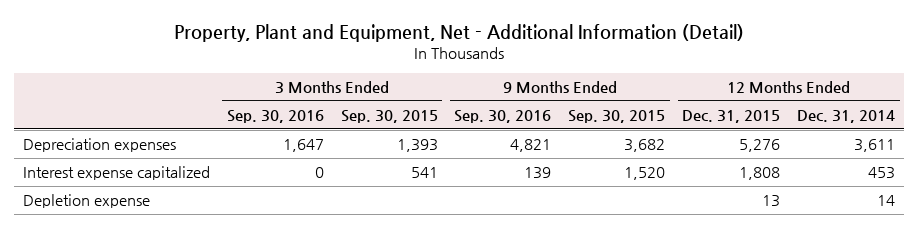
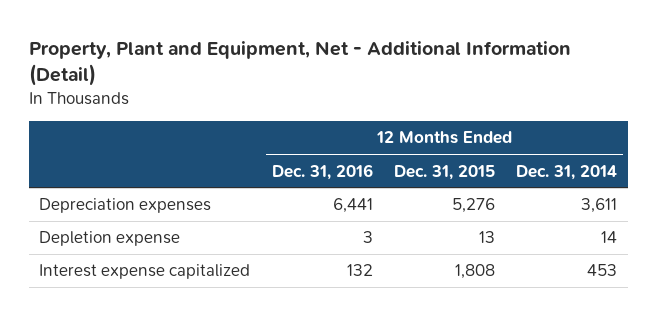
- | 3 Months Ended Sep. 30, 2016 | 3 Months Ended Sep. 30, 2015 | 9 Months Ended Sep. 30, 2016 | 9 Months Ended Sep. 30, 2015 | 12 Months Ended Dec. 31, 2015 | 12 Months Ended Dec. 31, 2014
+ | 12 Months Ended Dec. 31, 2016 | 12 Months Ended Dec. 31, 2015 | 12 Months Ended Dec. 31, 2014
moved down: Interest expense capitalized | 132 | 1,808 | 453

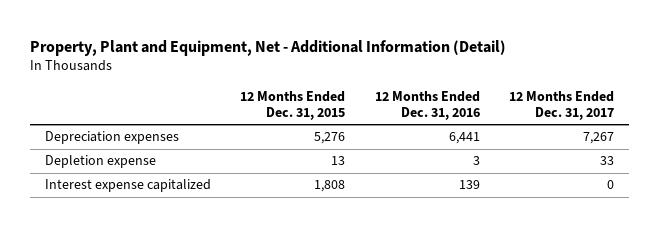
- | 12 Months Ended Dec. 31, 2016 | 12 Months Ended Dec. 31, 2015 | 12 Months Ended Dec. 31, 2014
+ | 12 Months Ended Dec. 31, 2015 | 12 Months Ended Dec. 31, 2016 | 12 Months Ended Dec. 31, 2017
- Interest expense capitalized | 132 | 1,808 | 453
+ Interest expense capitalized | 1,808 | 139 | 0

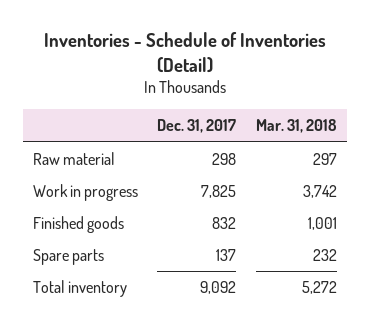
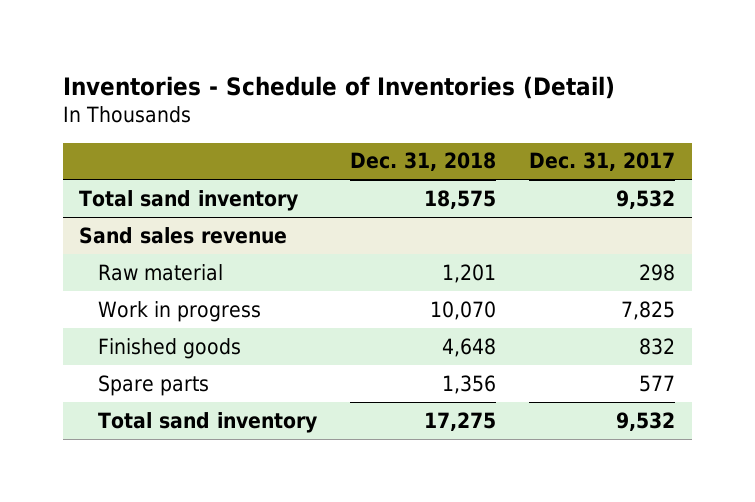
- | Dec. 31, 2017 | Mar. 31, 2018
+ | Dec. 31, 2018 | Dec. 31, 2017
+ Total sand inventory | 18,575 | 9,532
+ Sand sales revenue
- Spare parts | 137 | 232
- Total inventory | 9,092 | 5,272
+ Spare parts | 1,356 | 577
+ Total sand inventory | 17,275 | 9,532

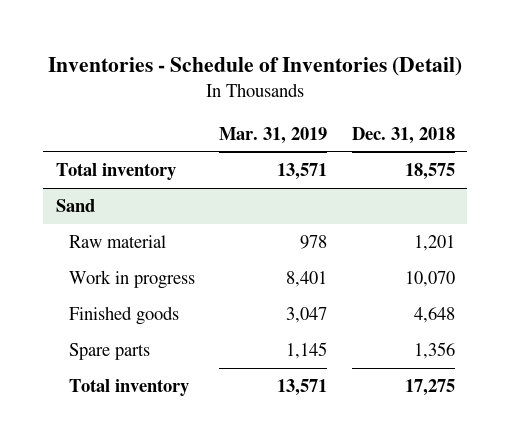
- | Dec. 31, 2018 | Dec. 31, 2017
+ | Mar. 31, 2019 | Dec. 31, 2018
- Total sand inventory | 18,575 | 9,532
- Sand sales revenue
+ Total inventory | 13,571 | 18,575
+ Sand
- Total sand inventory | 17,275 | 9,532
+ Total inventory | 13,571 | 17,275

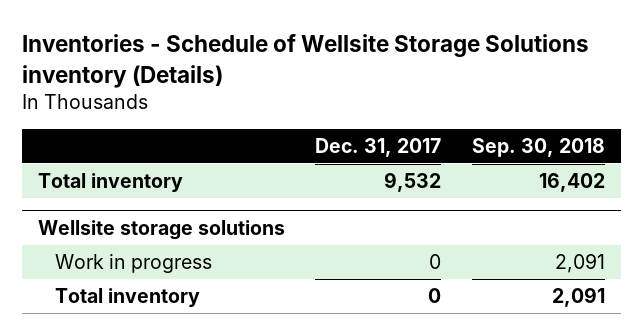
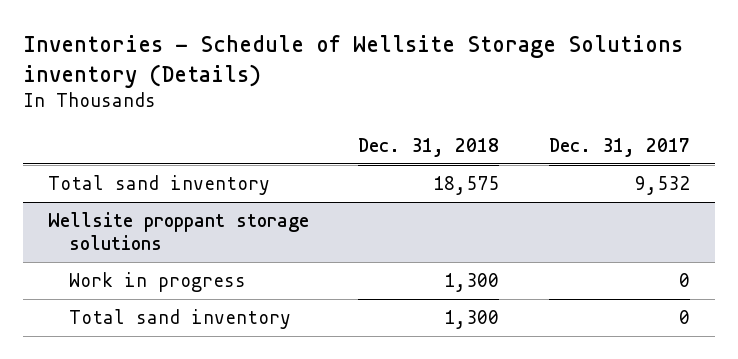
- | Dec. 31, 2017 | Sep. 30, 2018
+ | Dec. 31, 2018 | Dec. 31, 2017
- Total inventory | 9,532 | 16,402
- Wellsite storage solutions
+ Total sand inventory | 18,575 | 9,532
+ Wellsite proppant storage solutions
- Total inventory | 0 | 2,091
+ Total sand inventory | 1,300 | 0

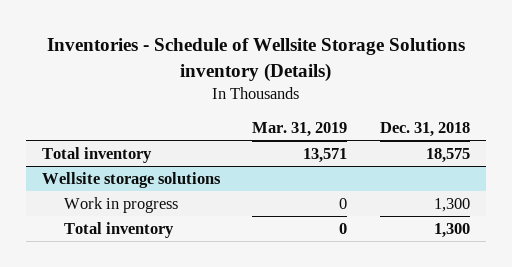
- | Dec. 31, 2018 | Dec. 31, 2017
+ | Mar. 31, 2019 | Dec. 31, 2018
- Total sand inventory | 18,575 | 9,532
- Wellsite proppant storage solutions
+ Total inventory | 13,571 | 18,575
+ Wellsite storage solutions
- Total sand inventory | 1,300 | 0
+ Total inventory | 0 | 1,300

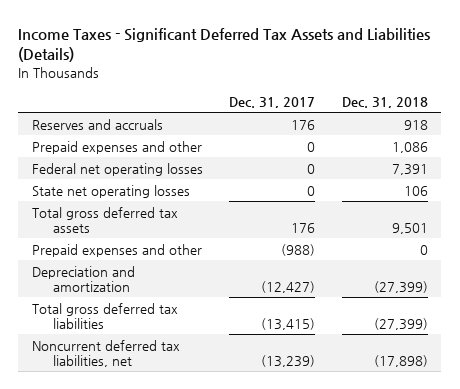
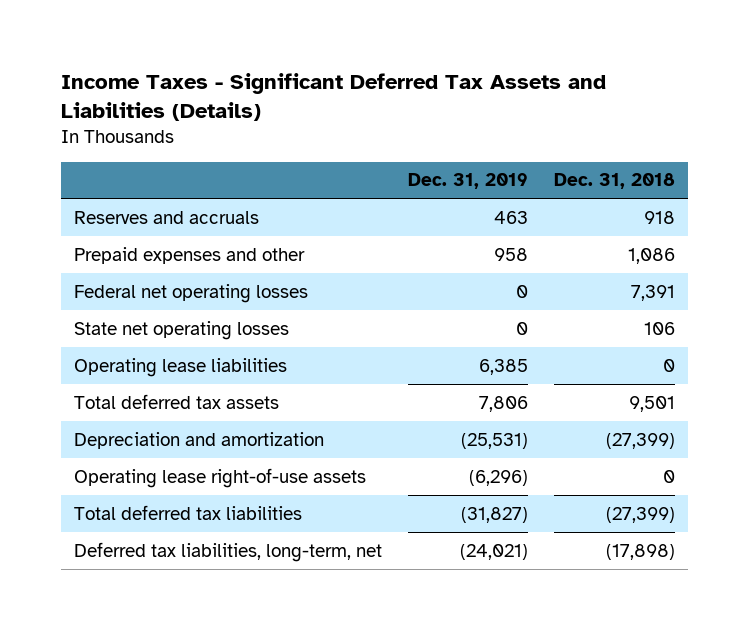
- | Dec. 31, 2017 | Dec. 31, 2018
+ | Dec. 31, 2019 | Dec. 31, 2018
- Total gross deferred tax assets | 176 | 9,501
- Prepaid expenses and other | (988) | 0
+ Operating lease liabilities | 6,385 | 0
+ Total deferred tax assets | 7,806 | 9,501
- Total gross deferred tax liabilities | (13,415) | (27,399)
- Noncurrent deferred tax liabilities, net | (13,239) | (17,898)
+ Operating lease right-of-use assets | (6,296) | 0
+ Total deferred tax liabilities | (31,827) | (27,399)
+ Deferred tax liabilities, long-term, net | (24,021) | (17,898)

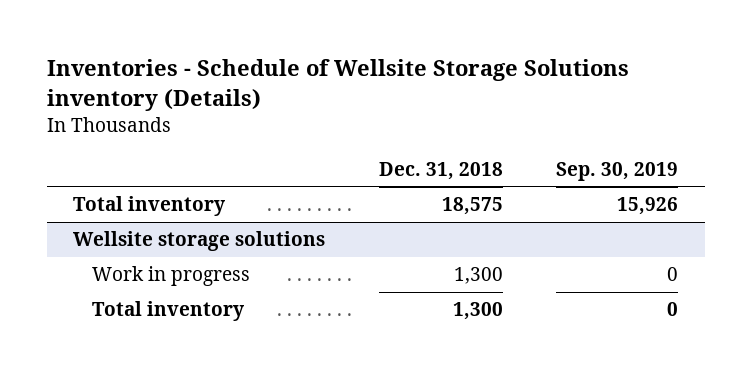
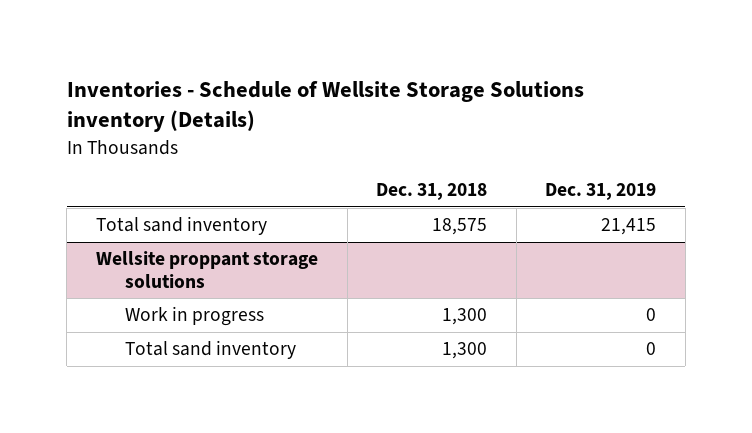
- | Dec. 31, 2018 | Sep. 30, 2019
+ | Dec. 31, 2018 | Dec. 31, 2019
- Total inventory | 18,575 | 15,926
- Wellsite storage solutions
+ Total sand inventory | 18,575 | 21,415
+ Wellsite proppant storage solutions
- Total inventory | 1,300 | 0
+ Total sand inventory | 1,300 | 0

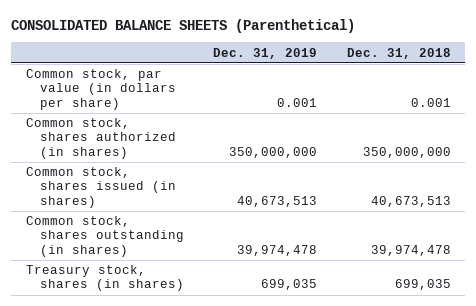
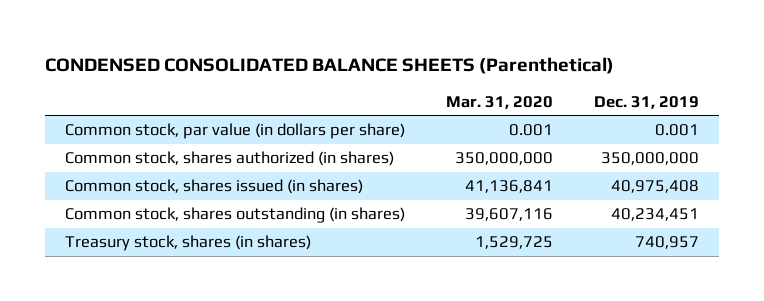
- CONSOLIDATED BALANCE SHEETS (Parenthetical)
+ CONDENSED CONSOLIDATED BALANCE SHEETS (Parenthetical)
- | Dec. 31, 2019 | Dec. 31, 2018
+ | Mar. 31, 2020 | Dec. 31, 2019
- Common stock, shares issued (in shares) | 40,673,513 | 40,673,513
- Common stock, shares outstanding (in shares) | 39,974,478 | 39,974,478
- Treasury stock, shares (in shares) | 699,035 | 699,035
+ Common stock, shares issued (in shares) | 41,136,841 | 40,975,408
+ Common stock, shares outstanding (in shares) | 39,607,116 | 40,234,451
+ Treasury stock, shares (in shares) | 1,529,725 | 740,957

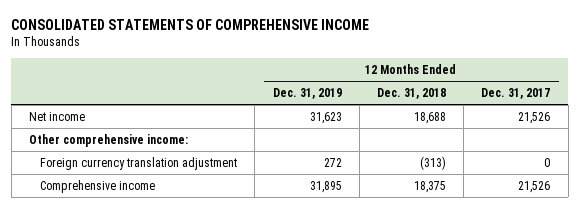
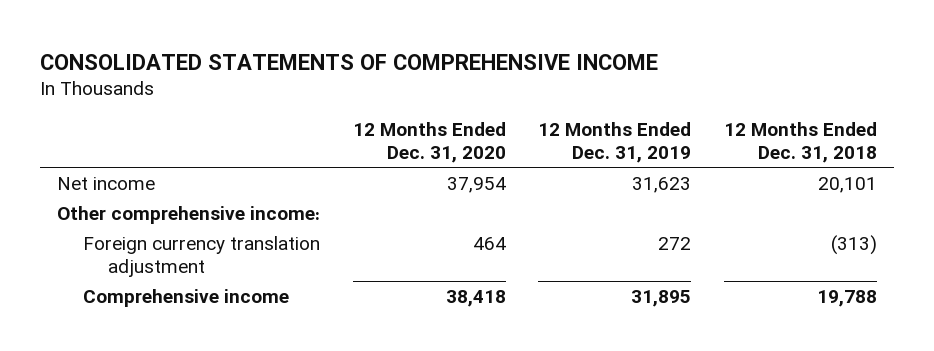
- | 12 Months Ended Dec. 31, 2019 | 12 Months Ended Dec. 31, 2018 | 12 Months Ended Dec. 31, 2017
+ | 12 Months Ended Dec. 31, 2020 | 12 Months Ended Dec. 31, 2019 | 12 Months Ended Dec. 31, 2018
- Net income | 31,623 | 18,688 | 21,526
+ Net income | 37,954 | 31,623 | 20,101
- Comprehensive income | 31,895 | 18,375 | 21,526
+ Comprehensive income | 38,418 | 31,895 | 19,788

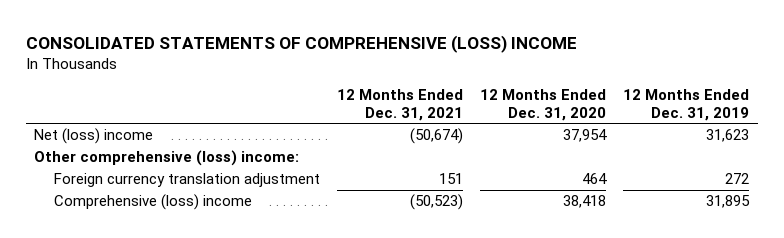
- CONSOLIDATED STATEMENTS OF COMPREHENSIVE INCOME
+ CONSOLIDATED STATEMENTS OF COMPREHENSIVE (LOSS) INCOME
- | 12 Months Ended Dec. 31, 2020 | 12 Months Ended Dec. 31, 2019 | 12 Months Ended Dec. 31, 2018
+ | 12 Months Ended Dec. 31, 2021 | 12 Months Ended Dec. 31, 2020 | 12 Months Ended Dec. 31, 2019
- Net income | 37,954 | 31,623 | 20,101
- Other comprehensive income:
+ Net (loss) income | (50,674) | 37,954 | 31,623
+ Other comprehensive (loss) income:
- Comprehensive income | 38,418 | 31,895 | 19,788
+ Comprehensive (loss) income | (50,523) | 38,418 | 31,895

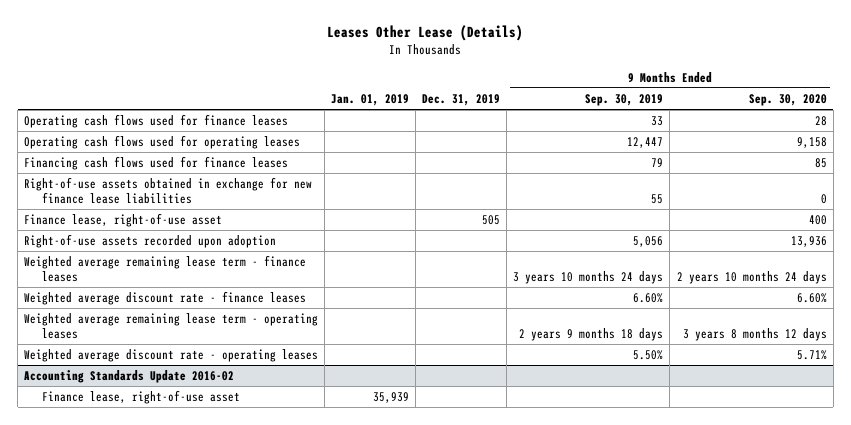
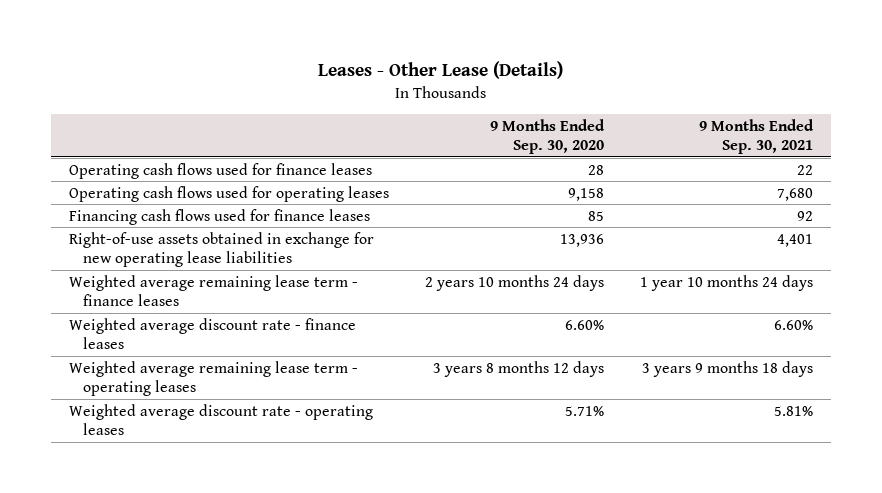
- Leases Other Lease (Details)
+ Leases - Other Lease (Details)
- | Jan. 01, 2019 | Dec. 31, 2019 | 9 Months Ended Sep. 30, 2019 | 9 Months Ended Sep. 30, 2020
+ | 9 Months Ended Sep. 30, 2020 | 9 Months Ended Sep. 30, 2021
- Right-of-use assets obtained in exchange for new finance lease liabilities | | | 55 | 0
- Finance lease, right-of-use asset | | 505 | | 400
- Right-of-use assets recorded upon adoption | | | 5,056 | 13,936
+ Right-of-use assets obtained in exchange for new operating lease liabilities | 13,936 | 4,401
- Accounting Standards Update 2016-02
- Finance lease, right-of-use asset | 35,939 | | |

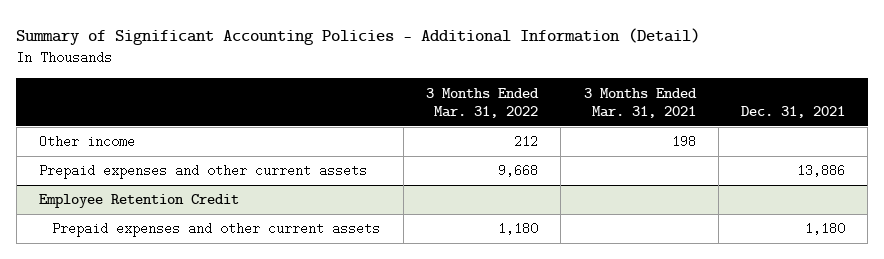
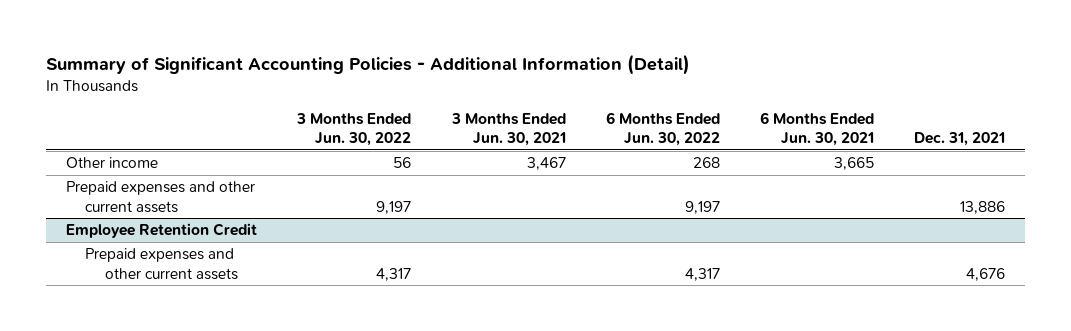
- | 3 Months Ended Mar. 31, 2022 | 3 Months Ended Mar. 31, 2021 | Dec. 31, 2021
+ | 3 Months Ended Jun. 30, 2022 | 3 Months Ended Jun. 30, 2021 | 6 Months Ended Jun. 30, 2022 | 6 Months Ended Jun. 30, 2021 | Dec. 31, 2021
@ Employee Retention Credit
- Prepaid expenses and other current assets | 1,180 | | 1,180
+ Prepaid expenses and other current assets | 4,317 | | 4,317 | | 4,676

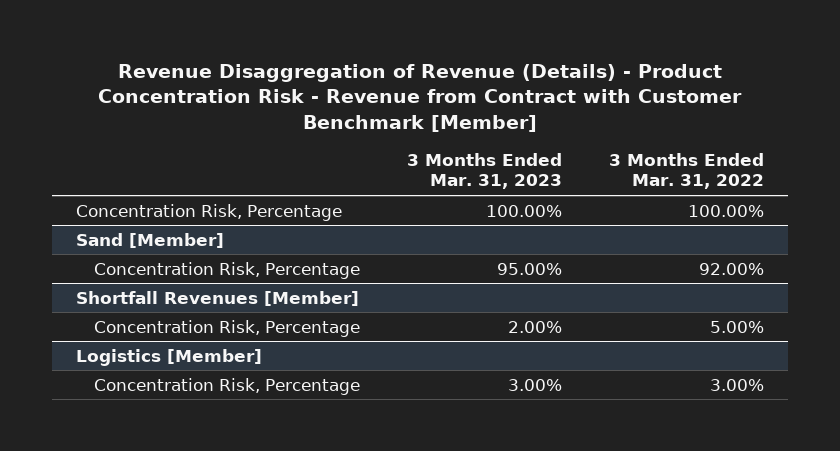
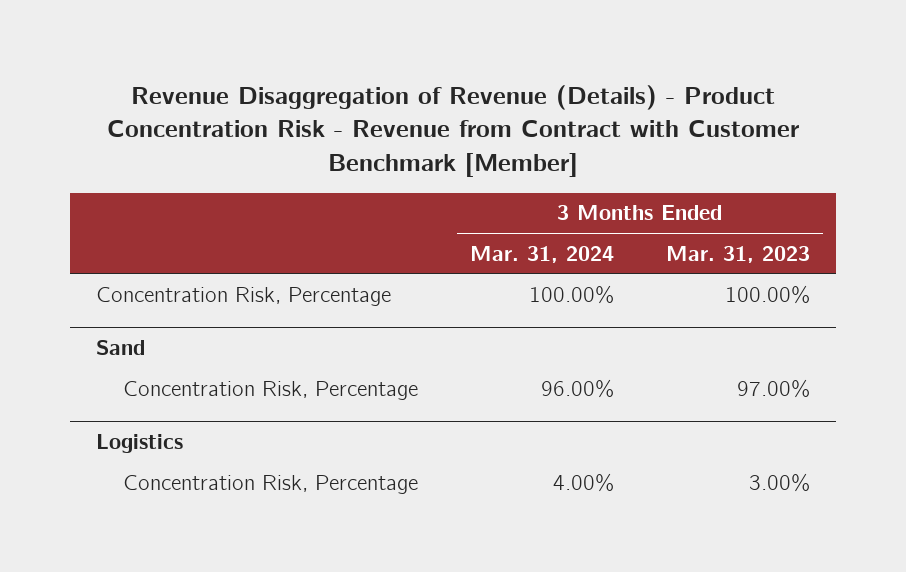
- | 3 Months Ended Mar. 31, 2023 | 3 Months Ended Mar. 31, 2022
+ | 3 Months Ended Mar. 31, 2024 | 3 Months Ended Mar. 31, 2023
- Sand [Member]
- Concentration Risk, Percentage | 95.00% | 92.00%
- Shortfall Revenues [Member]
- Concentration Risk, Percentage | 2.00% | 5.00%
- Logistics [Member]
+ Sand
+ Concentration Risk, Percentage | 96.00% | 97.00%
+ Logistics

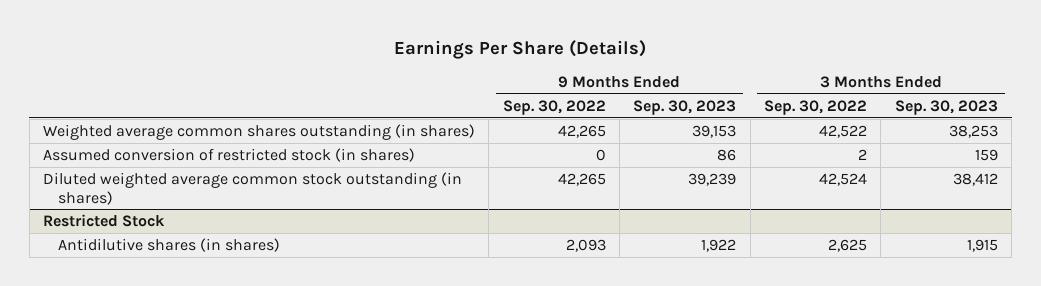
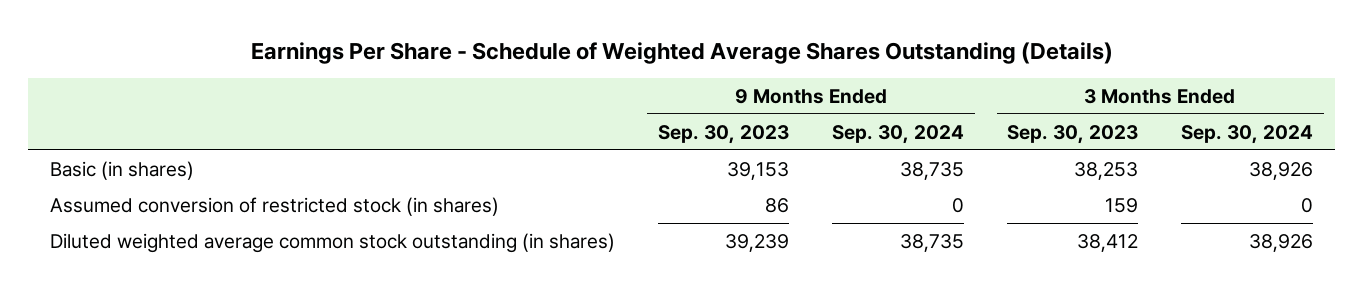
- Earnings Per Share (Details)
+ Earnings Per Share - Schedule of Weighted Average Shares Outstanding (Details)
- | 9 Months Ended Sep. 30, 2022 | 9 Months Ended Sep. 30, 2023 | 3 Months Ended Sep. 30, 2022 | 3 Months Ended Sep. 30, 2023
+ | 9 Months Ended Sep. 30, 2023 | 9 Months Ended Sep. 30, 2024 | 3 Months Ended Sep. 30, 2023 | 3 Months Ended Sep. 30, 2024
- Weighted average common shares outstanding (in shares) | 42,265 | 39,153 | 42,522 | 38,253
+ Basic (in shares) | 39,153 | 38,735 | 38,253 | 38,926
- Restricted Stock
- Antidilutive shares (in shares) | 2,093 | 1,922 | 2,625 | 1,915

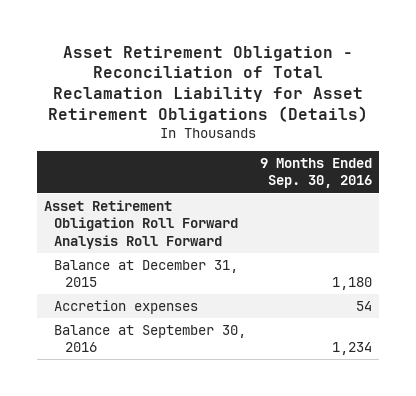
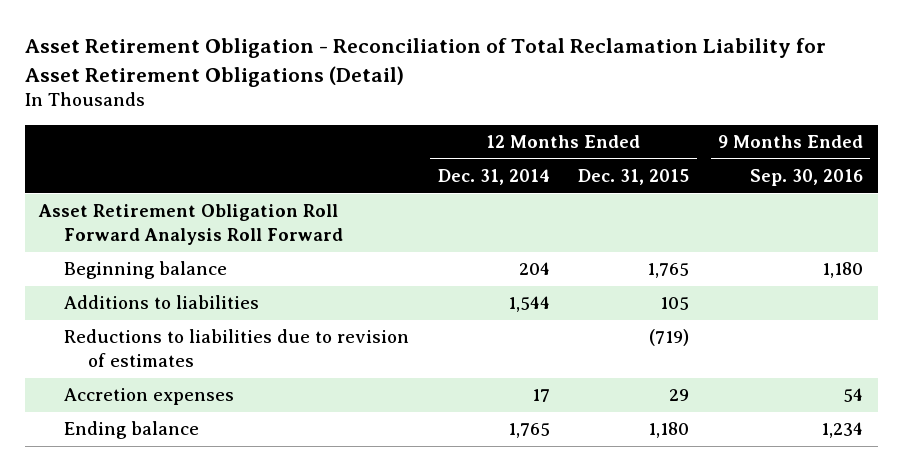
- Asset Retirement Obligation - Reconciliation of Total Reclamation Liability for Asset Retirement Obligations (Details)
+ Asset Retirement Obligation - Reconciliation of Total Reclamation Liability for Asset Retirement Obligations (Detail)
- | 9 Months Ended Sep. 30, 2016
+ | 12 Months Ended Dec. 31, 2014 | 12 Months Ended Dec. 31, 2015 | 9 Months Ended Sep. 30, 2016
- Balance at December 31, 2015 | 1,180
+ Beginning balance | 204 | 1,765 | 1,180
+ Additions to liabilities | 1,544 | 105 |
+ Reductions to liabilities due to revision of estimates | | (719) |
- Balance at September 30, 2016 | 1,234
+ Ending balance | 1,765 | 1,180 | 1,234

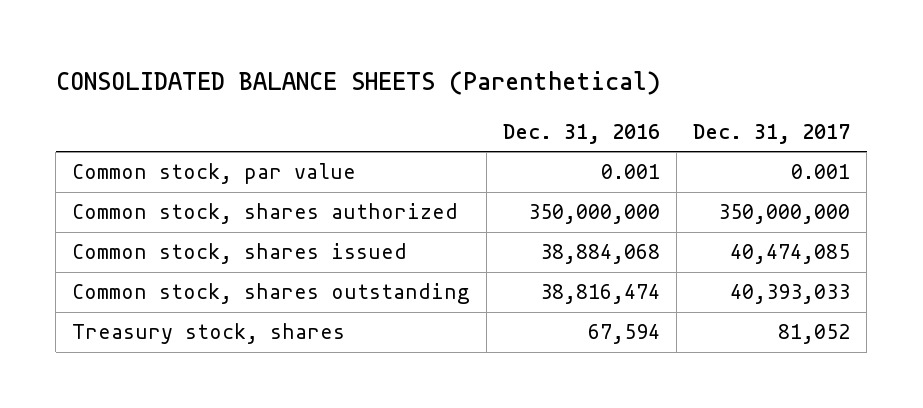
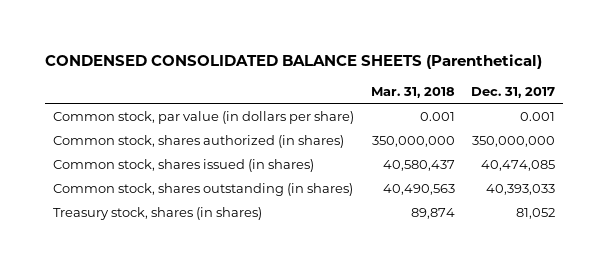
- CONSOLIDATED BALANCE SHEETS (Parenthetical)
+ CONDENSED CONSOLIDATED BALANCE SHEETS (Parenthetical)
- | Dec. 31, 2016 | Dec. 31, 2017
+ | Mar. 31, 2018 | Dec. 31, 2017
- Common stock, par value | 0.001 | 0.001
- Common stock, shares authorized | 350,000,000 | 350,000,000
- Common stock, shares issued | 38,884,068 | 40,474,085
- Common stock, shares outstanding | 38,816,474 | 40,393,033
- Treasury stock, shares | 67,594 | 81,052
+ Common stock, par value (in dollars per share) | 0.001 | 0.001
+ Common stock, shares authorized (in shares) | 350,000,000 | 350,000,000
+ Common stock, shares issued (in shares) | 40,580,437 | 40,474,085
+ Common stock, shares outstanding (in shares) | 40,490,563 | 40,393,033
+ Treasury stock, shares (in shares) | 89,874 | 81,052

